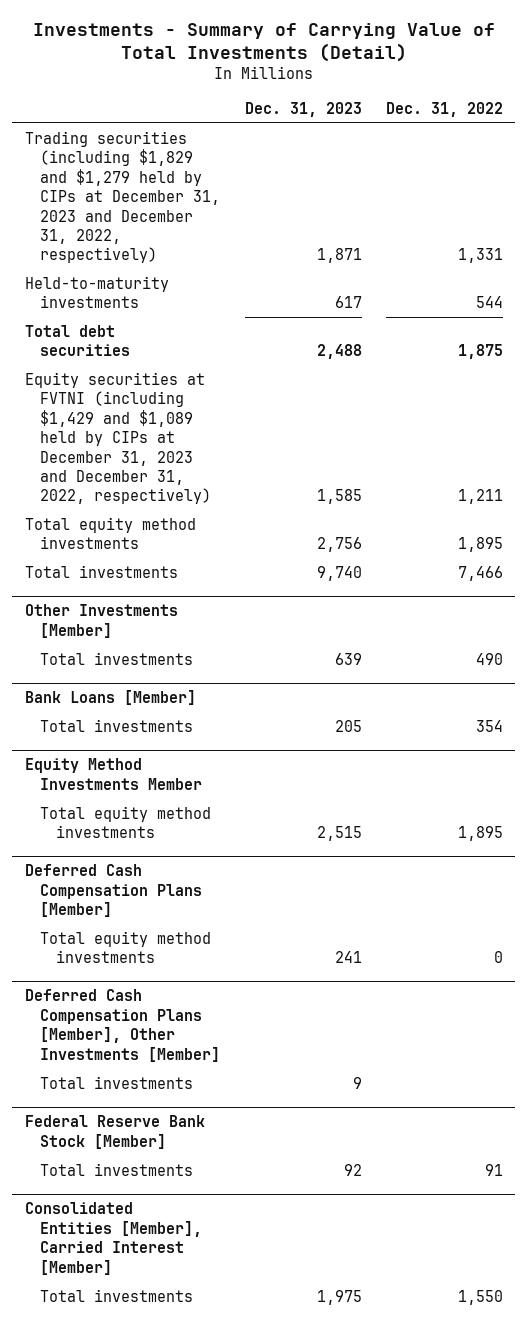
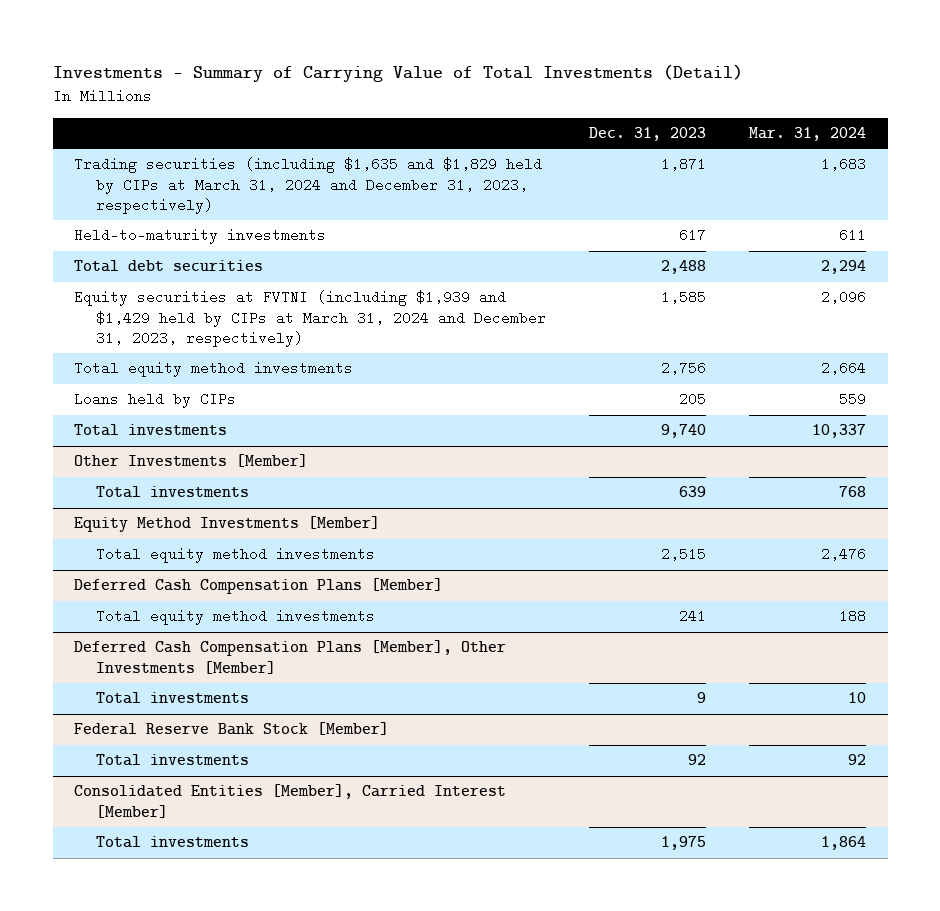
- | Dec. 31, 2023 | Dec. 31, 2022
+ | Dec. 31, 2023 | Mar. 31, 2024
- Trading securities (including $1,829 and $1,279 held by CIPs at December 31, 2023 and December 31, 2022, respectively) | 1,871 | 1,331
+ Trading securities (including $1,635 and $1,829 held by CIPs at March 31, 2024 and December 31, 2023, respectively) | 1,871 | 1,683
- Equity securities at FVTNI (including $1,429 and $1,089 held by CIPs at December 31, 2023 and December 31, 2022, respectively) | 1,585 | 1,211
+ Equity securities at FVTNI (including $1,939 and $1,429 held by CIPs at March 31, 2024 and December 31, 2023, respectively) | 1,585 | 2,096
+ Loans held by CIPs | 205 | 559
- Bank Loans [Member]
- Total investments | 205 | 354
- Equity Method Investments Member
+ Equity Method Investments [Member]

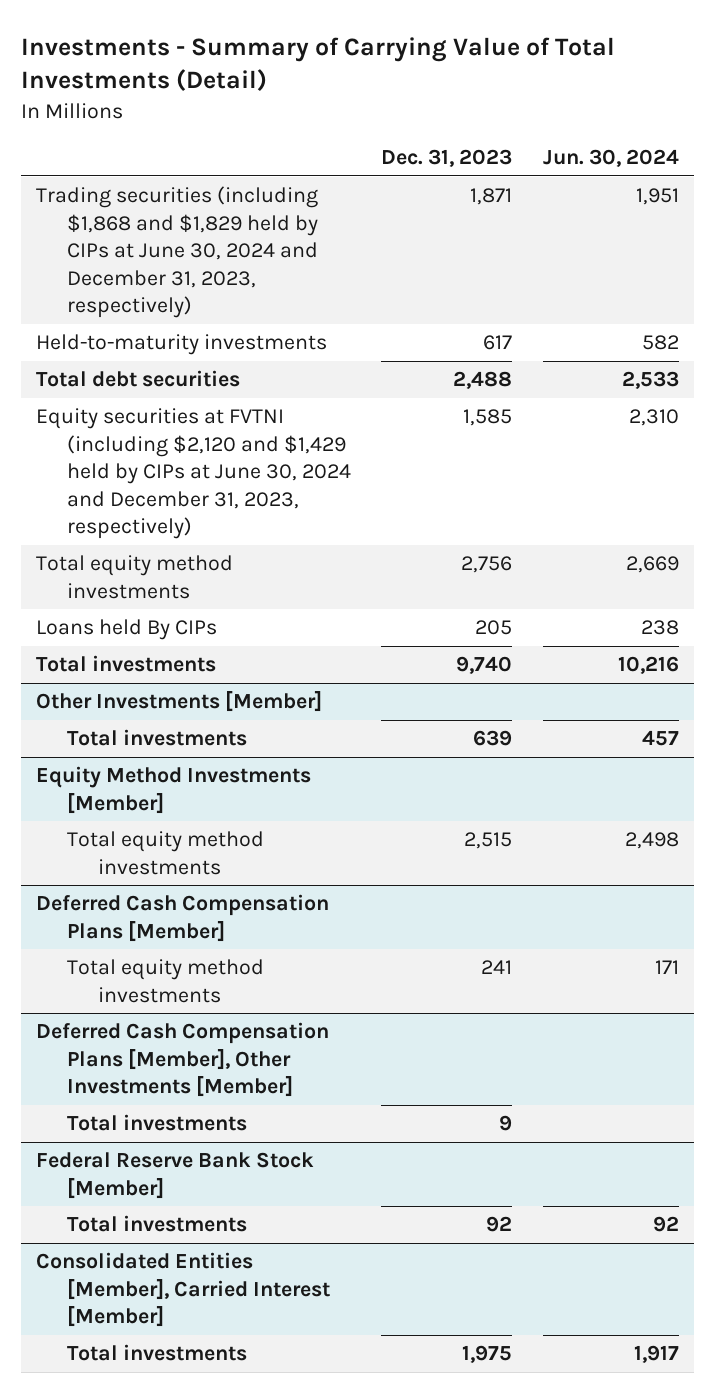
- | Dec. 31, 2023 | Mar. 31, 2024
+ | Dec. 31, 2023 | Jun. 30, 2024
- Trading securities (including $1,635 and $1,829 held by CIPs at March 31, 2024 and December 31, 2023, respectively) | 1,871 | 1,683
+ Trading securities (including $1,868 and $1,829 held by CIPs at June 30, 2024 and December 31, 2023, respectively) | 1,871 | 1,951
- Equity securities at FVTNI (including $1,939 and $1,429 held by CIPs at March 31, 2024 and December 31, 2023, respectively) | 1,585 | 2,096
+ Equity securities at FVTNI (including $2,120 and $1,429 held by CIPs at June 30, 2024 and December 31, 2023, respectively) | 1,585 | 2,310
- Loans held by CIPs | 205 | 559
+ Loans held By CIPs | 205 | 238

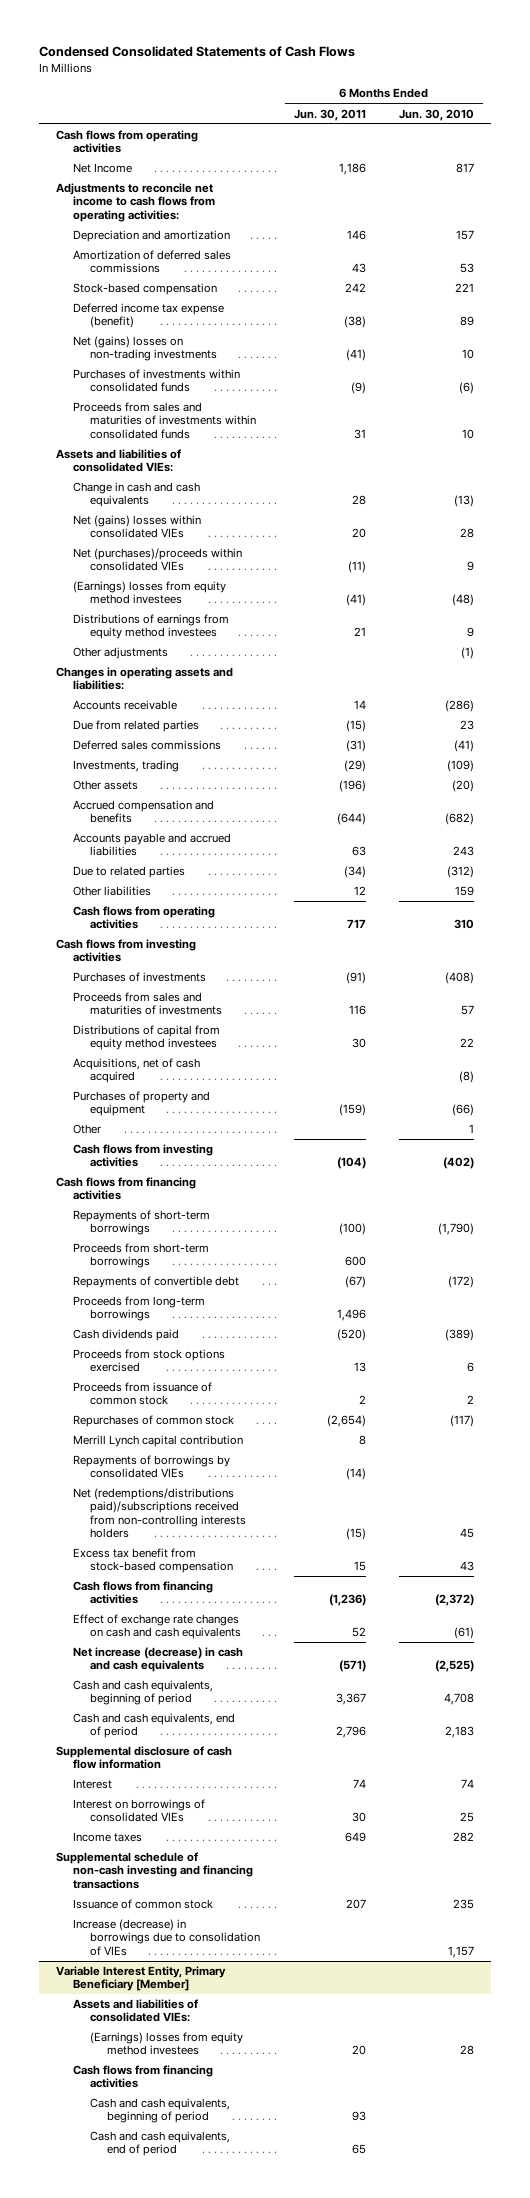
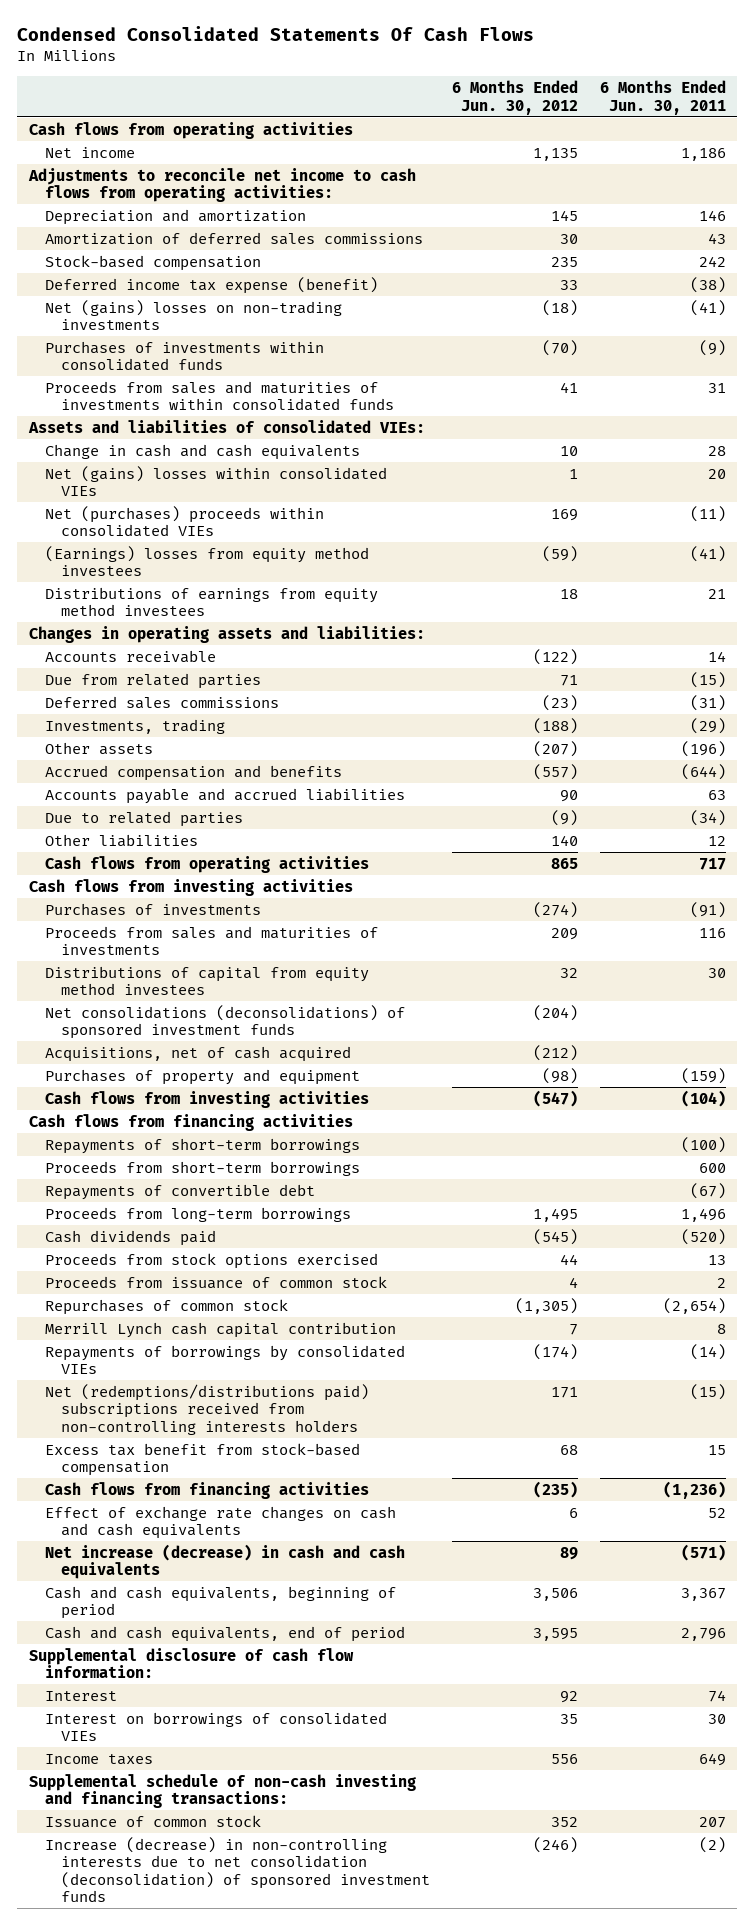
- Condensed Consolidated Statements of Cash Flows
+ Condensed Consolidated Statements Of Cash Flows
- | 6 Months Ended Jun. 30, 2011 | 6 Months Ended Jun. 30, 2010
+ | 6 Months Ended Jun. 30, 2012 | 6 Months Ended Jun. 30, 2011
- Net Income | 1,186 | 817
+ Net income | 1,135 | 1,186
- Net (purchases)/proceeds within consolidated VIEs | (11) | 9
+ Net (purchases) proceeds within consolidated VIEs | 169 | (11)
- Other adjustments | | (1)
+ Net consolidations (deconsolidations) of sponsored investment funds | (204) |
- Other | | 1
- Merrill Lynch capital contribution | 8 |
+ Merrill Lynch cash capital contribution | 7 | 8
- Net (redemptions/distributions paid)/subscriptions received from non-controlling interests holders | (15) | 45
+ Net (redemptions/distributions paid) subscriptions received from non-controlling interests holders | 171 | (15)
- Supplemental disclosure of cash flow information
+ Supplemental disclosure of cash flow information:
- Supplemental schedule of non-cash investing and financing transactions
+ Supplemental schedule of non-cash investing and financing transactions:
- Increase (decrease) in borrowings due to consolidation of VIEs | | 1,157
- Variable Interest Entity, Primary Beneficiary [Member]
- Assets and liabilities of consolidated VIEs:
- (Earnings) losses from equity method investees | 20 | 28
- Cash flows from financing activities
- Cash and cash equivalents, beginning of period | 93 |
- Cash and cash equivalents, end of period | 65 |
+ Increase (decrease) in non-controlling interests due to net consolidation (deconsolidation) of sponsored investment funds | (246) | (2)

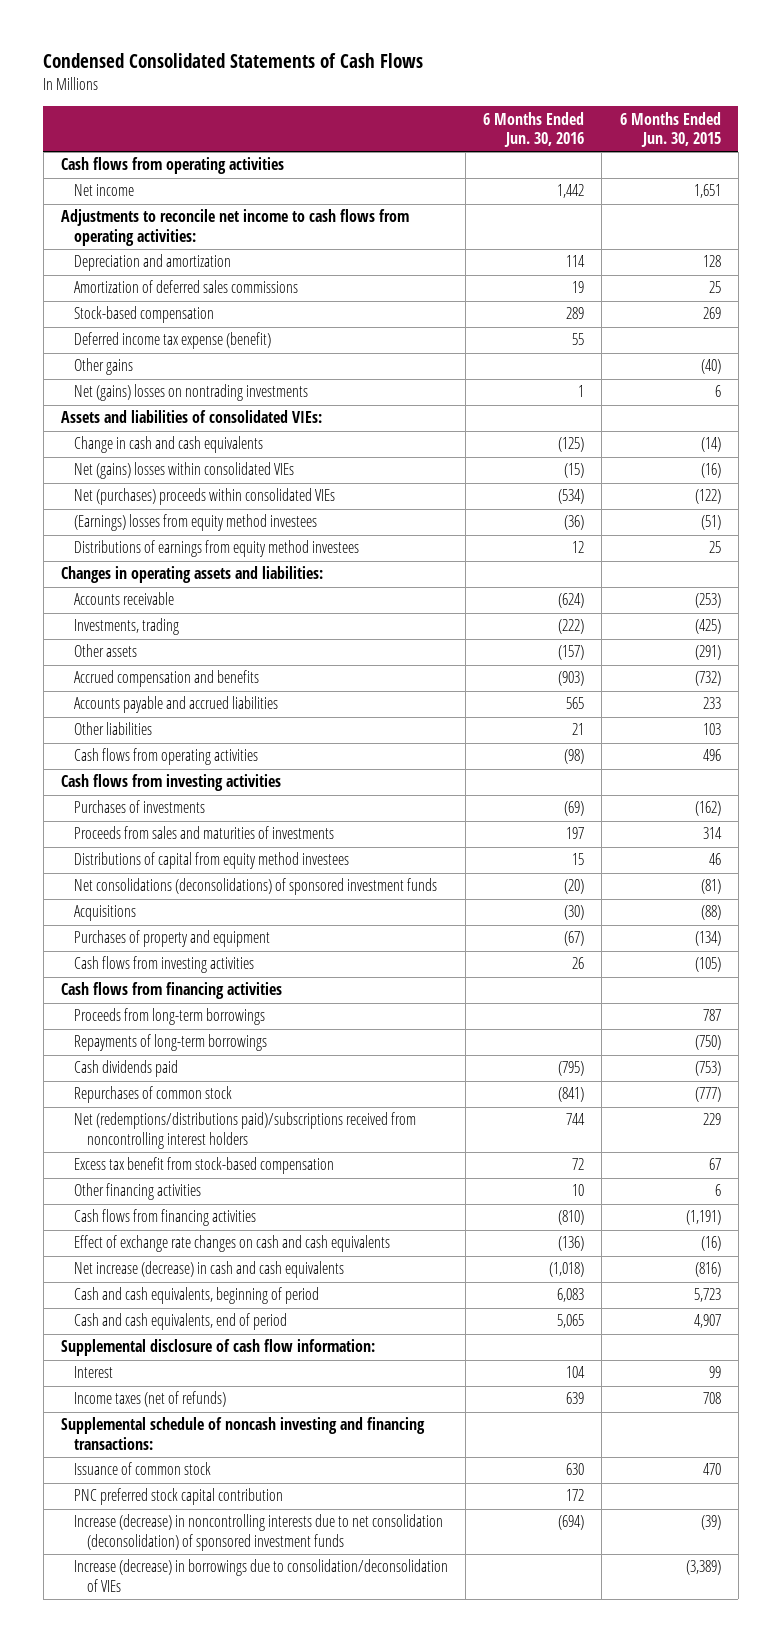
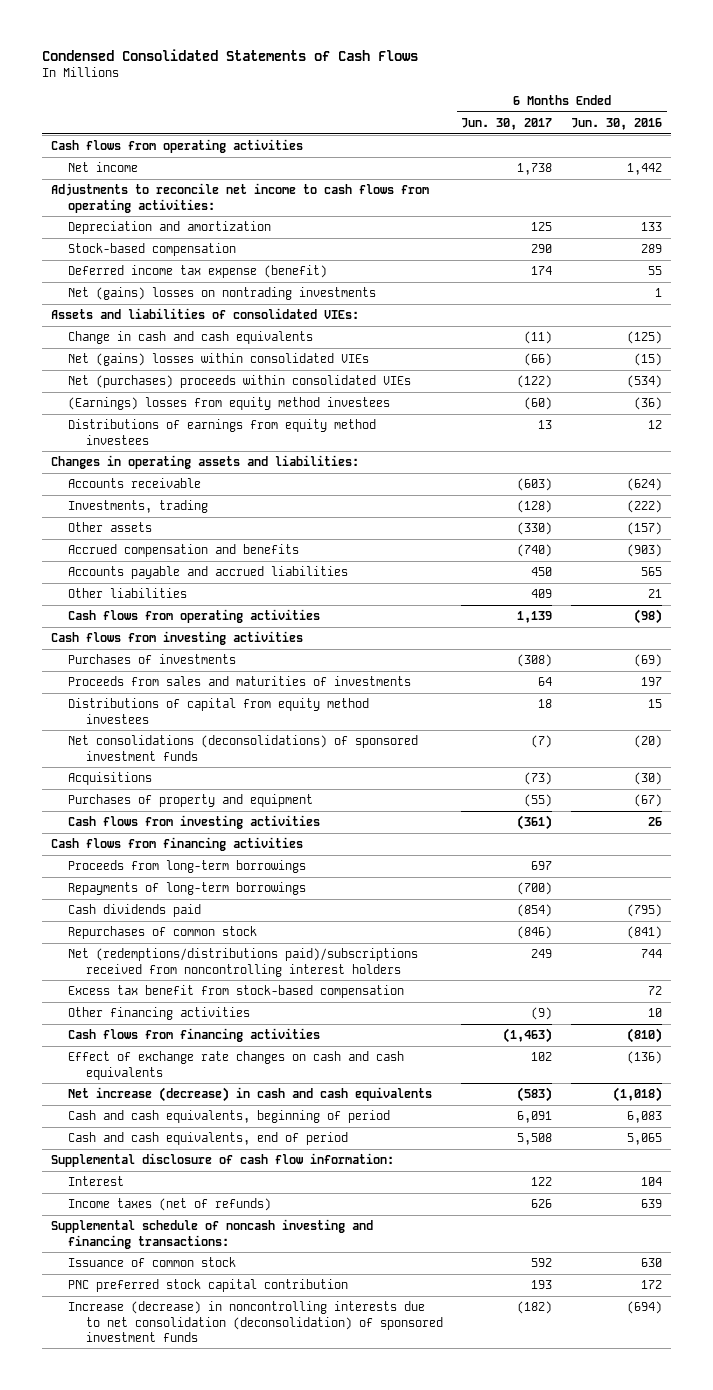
- | 6 Months Ended Jun. 30, 2016 | 6 Months Ended Jun. 30, 2015
+ | 6 Months Ended Jun. 30, 2017 | 6 Months Ended Jun. 30, 2016
- Depreciation and amortization | 114 | 128
- Amortization of deferred sales commissions | 19 | 25
+ Depreciation and amortization | 125 | 133
- Other gains | | (40)
- Increase (decrease) in borrowings due to consolidation/deconsolidation of VIEs | | (3,389)

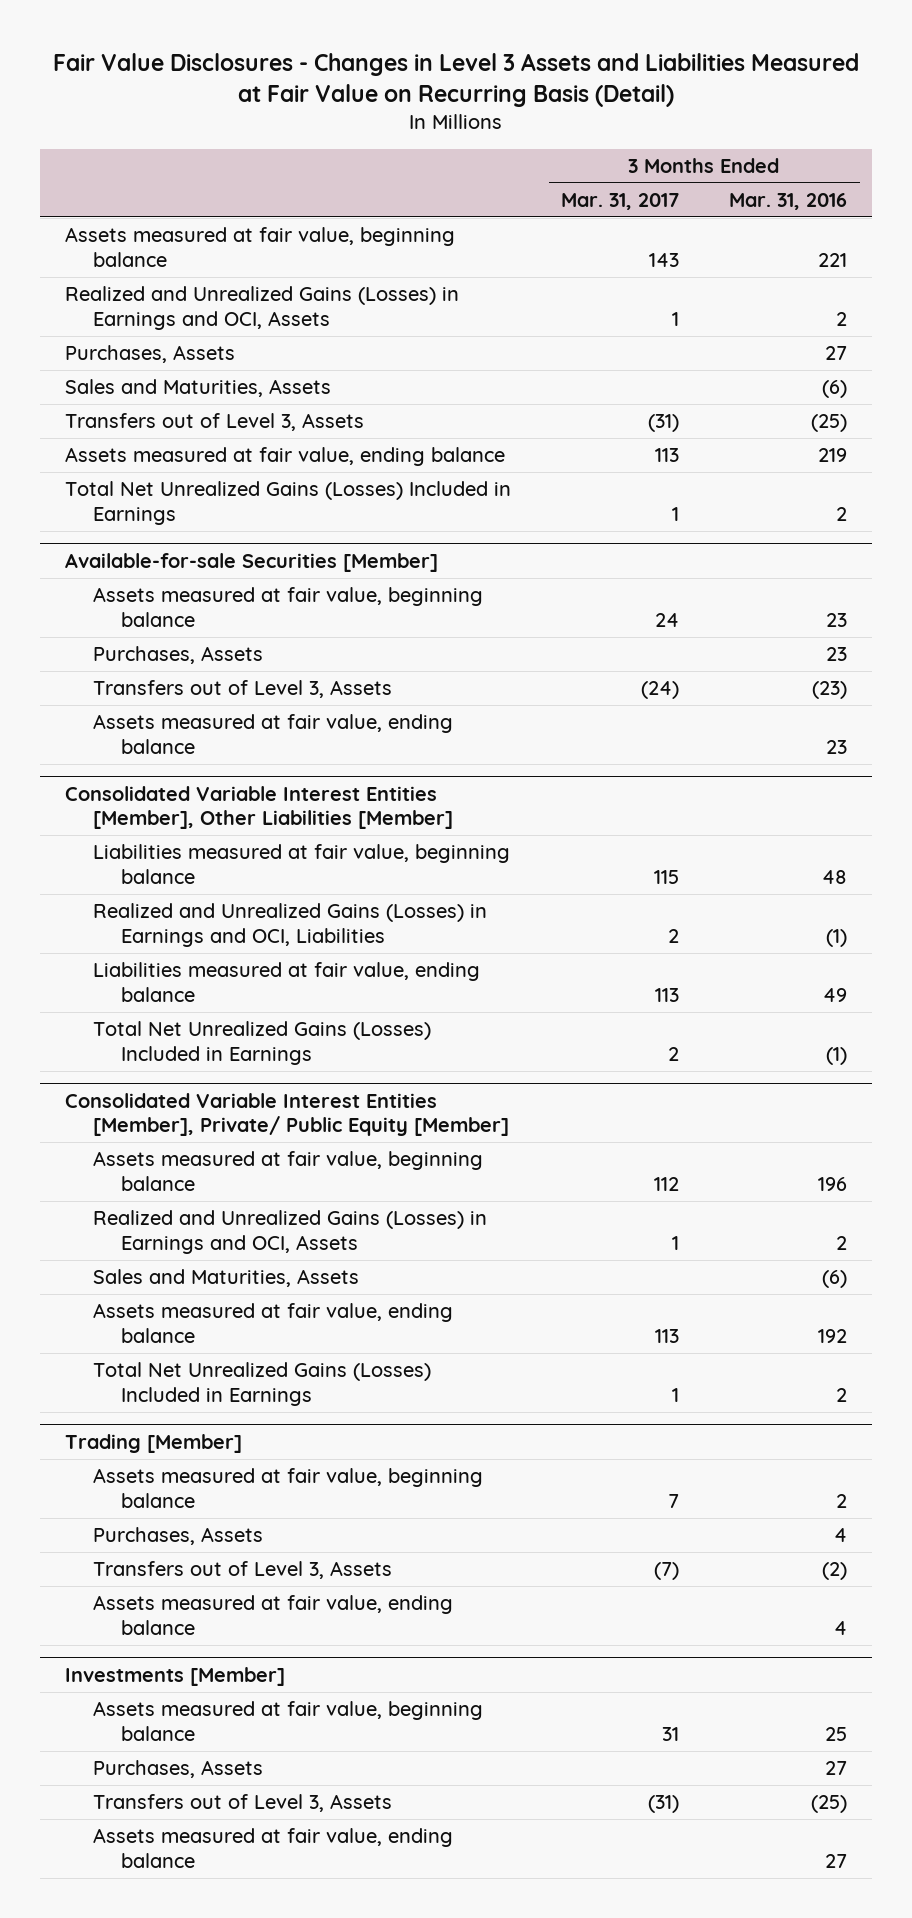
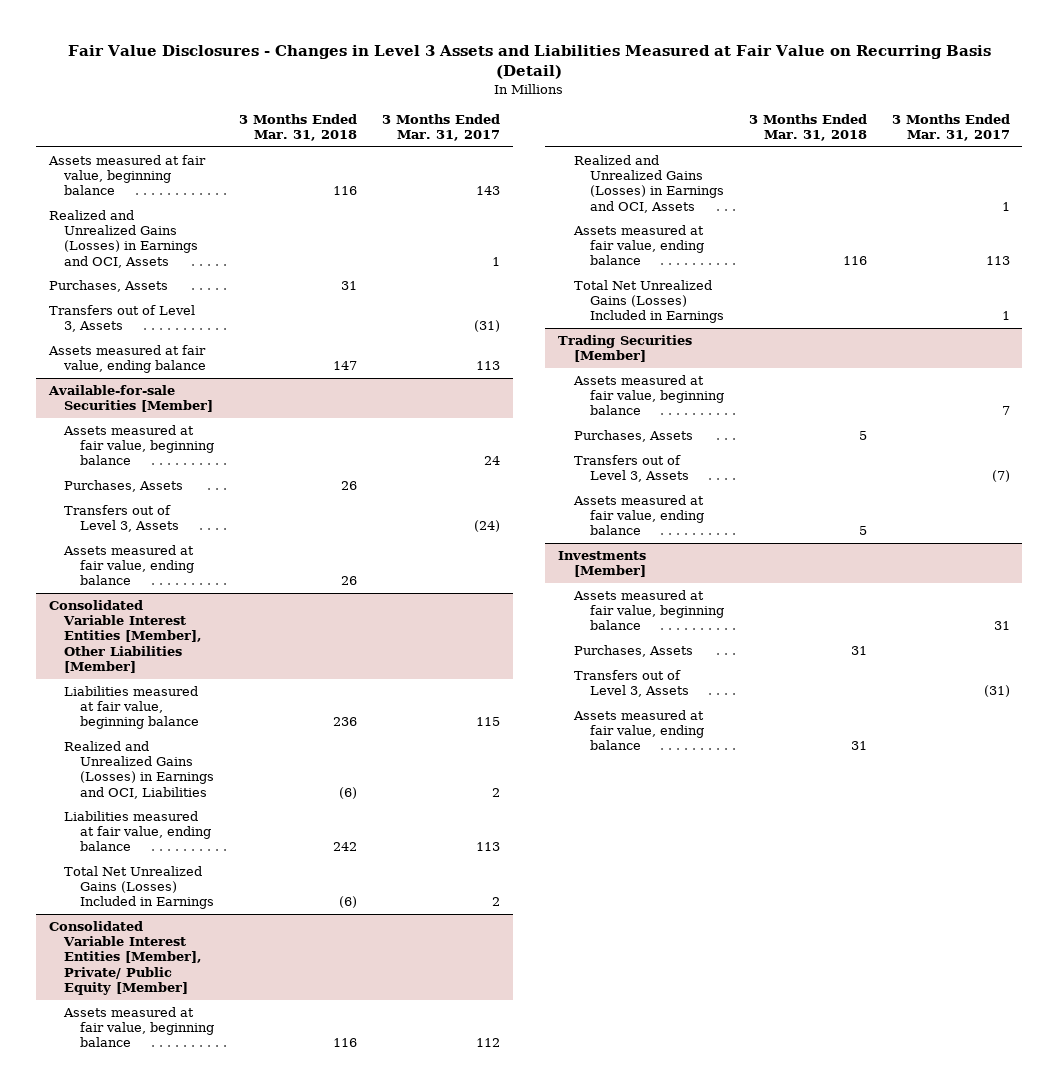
- | 3 Months Ended Mar. 31, 2017 | 3 Months Ended Mar. 31, 2016
+ | 3 Months Ended Mar. 31, 2018 | 3 Months Ended Mar. 31, 2017
- Sales and Maturities, Assets | | (6)
- Total Net Unrealized Gains (Losses) Included in Earnings | 1 | 2
@ Consolidated Variable Interest Entities [Member], Private/ Public Equity [Member]
- Sales and Maturities, Assets | | (6)
- Trading [Member]
+ Trading Securities [Member]

